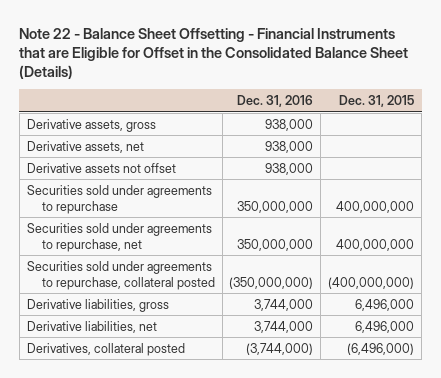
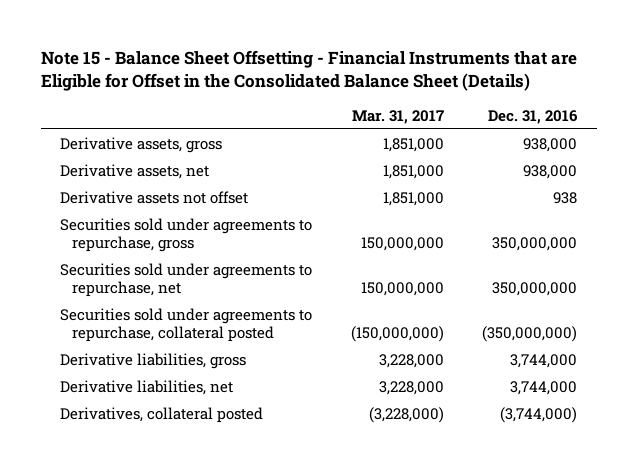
- Note 22 - Balance Sheet Offsetting - Financial Instruments that are Eligible for Offset in the Consolidated Balance Sheet (Details)
+ Note 15 - Balance Sheet Offsetting - Financial Instruments that are Eligible for Offset in the Consolidated Balance Sheet (Details)
- | Dec. 31, 2016 | Dec. 31, 2015
+ | Mar. 31, 2017 | Dec. 31, 2016
- Derivative assets not offset | 938,000 |
- Securities sold under agreements to repurchase | 350,000,000 | 400,000,000
+ Derivative assets not offset | 1,851,000 | 938
+ Securities sold under agreements to repurchase, gross | 150,000,000 | 350,000,000

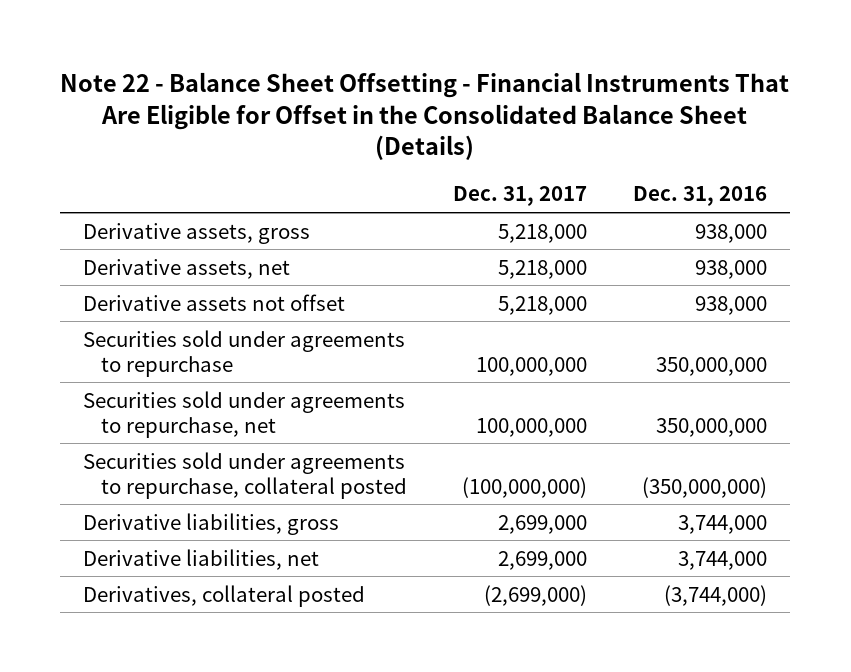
- Note 15 - Balance Sheet Offsetting - Financial Instruments that are Eligible for Offset in the Consolidated Balance Sheet (Details)
+ Note 22 - Balance Sheet Offsetting - Financial Instruments That Are Eligible for Offset in the Consolidated Balance Sheet (Details)
- | Mar. 31, 2017 | Dec. 31, 2016
+ | Dec. 31, 2017 | Dec. 31, 2016
- Derivative assets not offset | 1,851,000 | 938
- Securities sold under agreements to repurchase, gross | 150,000,000 | 350,000,000
+ Derivative assets not offset | 5,218,000 | 938,000
+ Securities sold under agreements to repurchase | 100,000,000 | 350,000,000

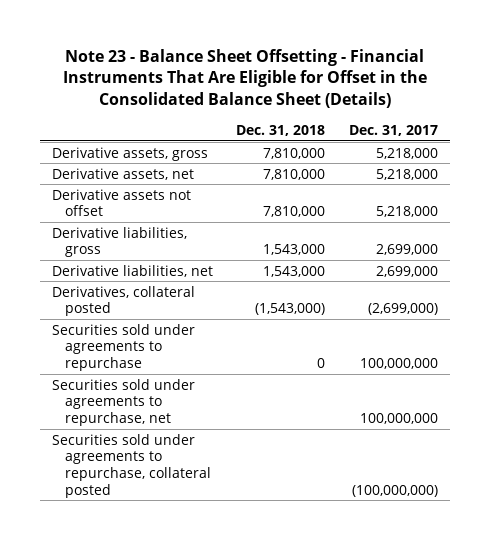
- Note 22 - Balance Sheet Offsetting - Financial Instruments That Are Eligible for Offset in the Consolidated Balance Sheet (Details)
+ Note 23 - Balance Sheet Offsetting - Financial Instruments That Are Eligible for Offset in the Consolidated Balance Sheet (Details)
- | Dec. 31, 2017 | Dec. 31, 2016
+ | Dec. 31, 2018 | Dec. 31, 2017
moved down: Securities sold under agreements to repurchase | 0 | 100,000,000
moved down: Securities sold under agreements to repurchase, net | | 100,000,000
moved down: Securities sold under agreements to repurchase, collateral posted | | (100,000,000)

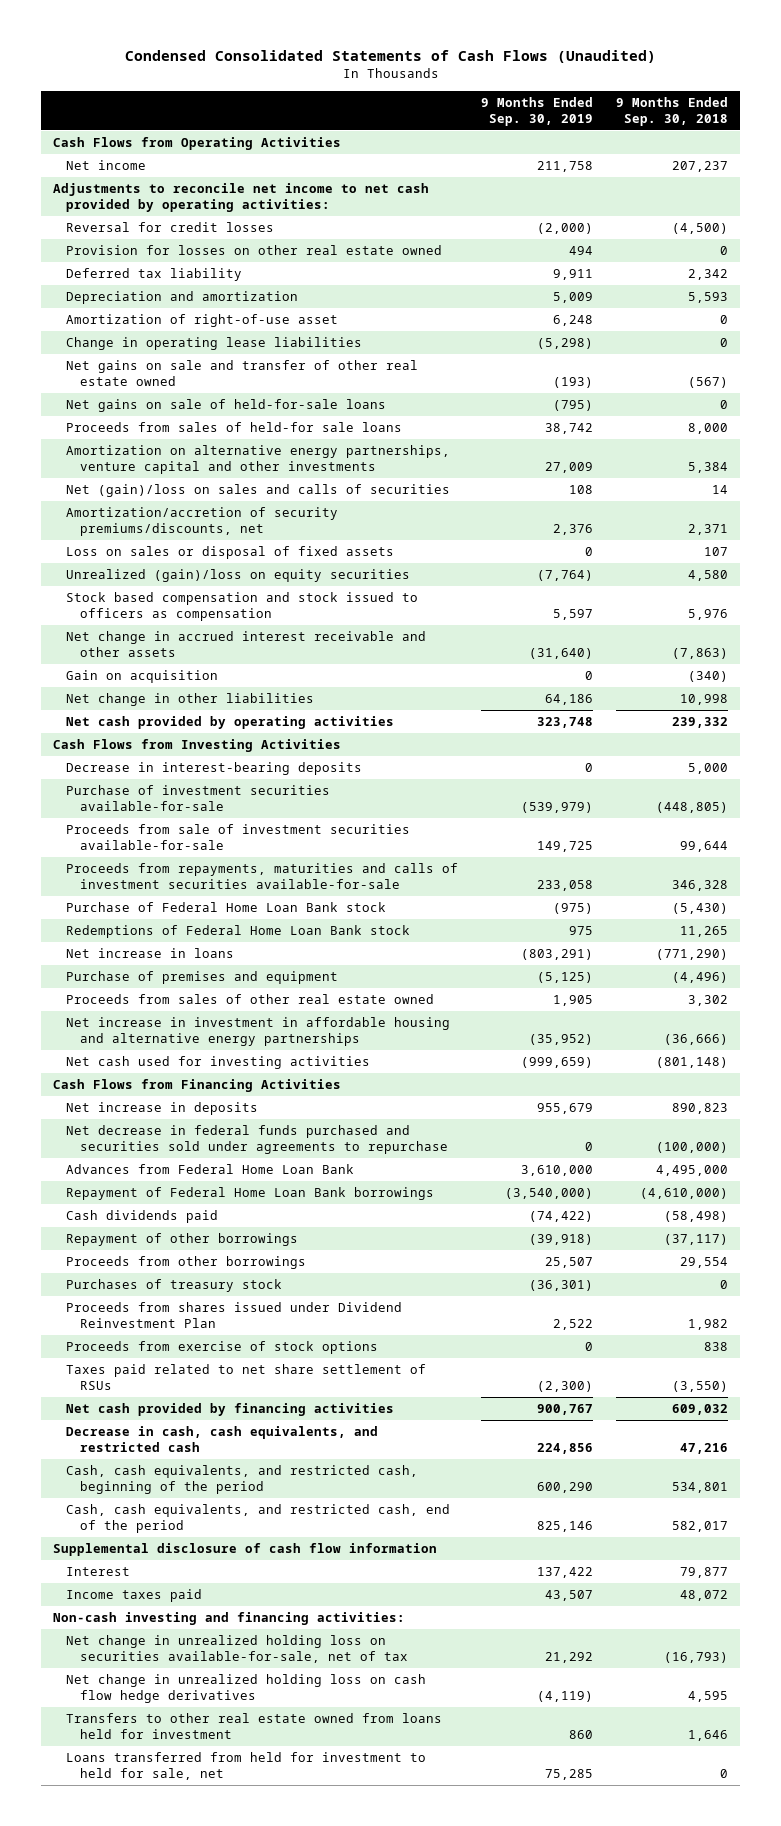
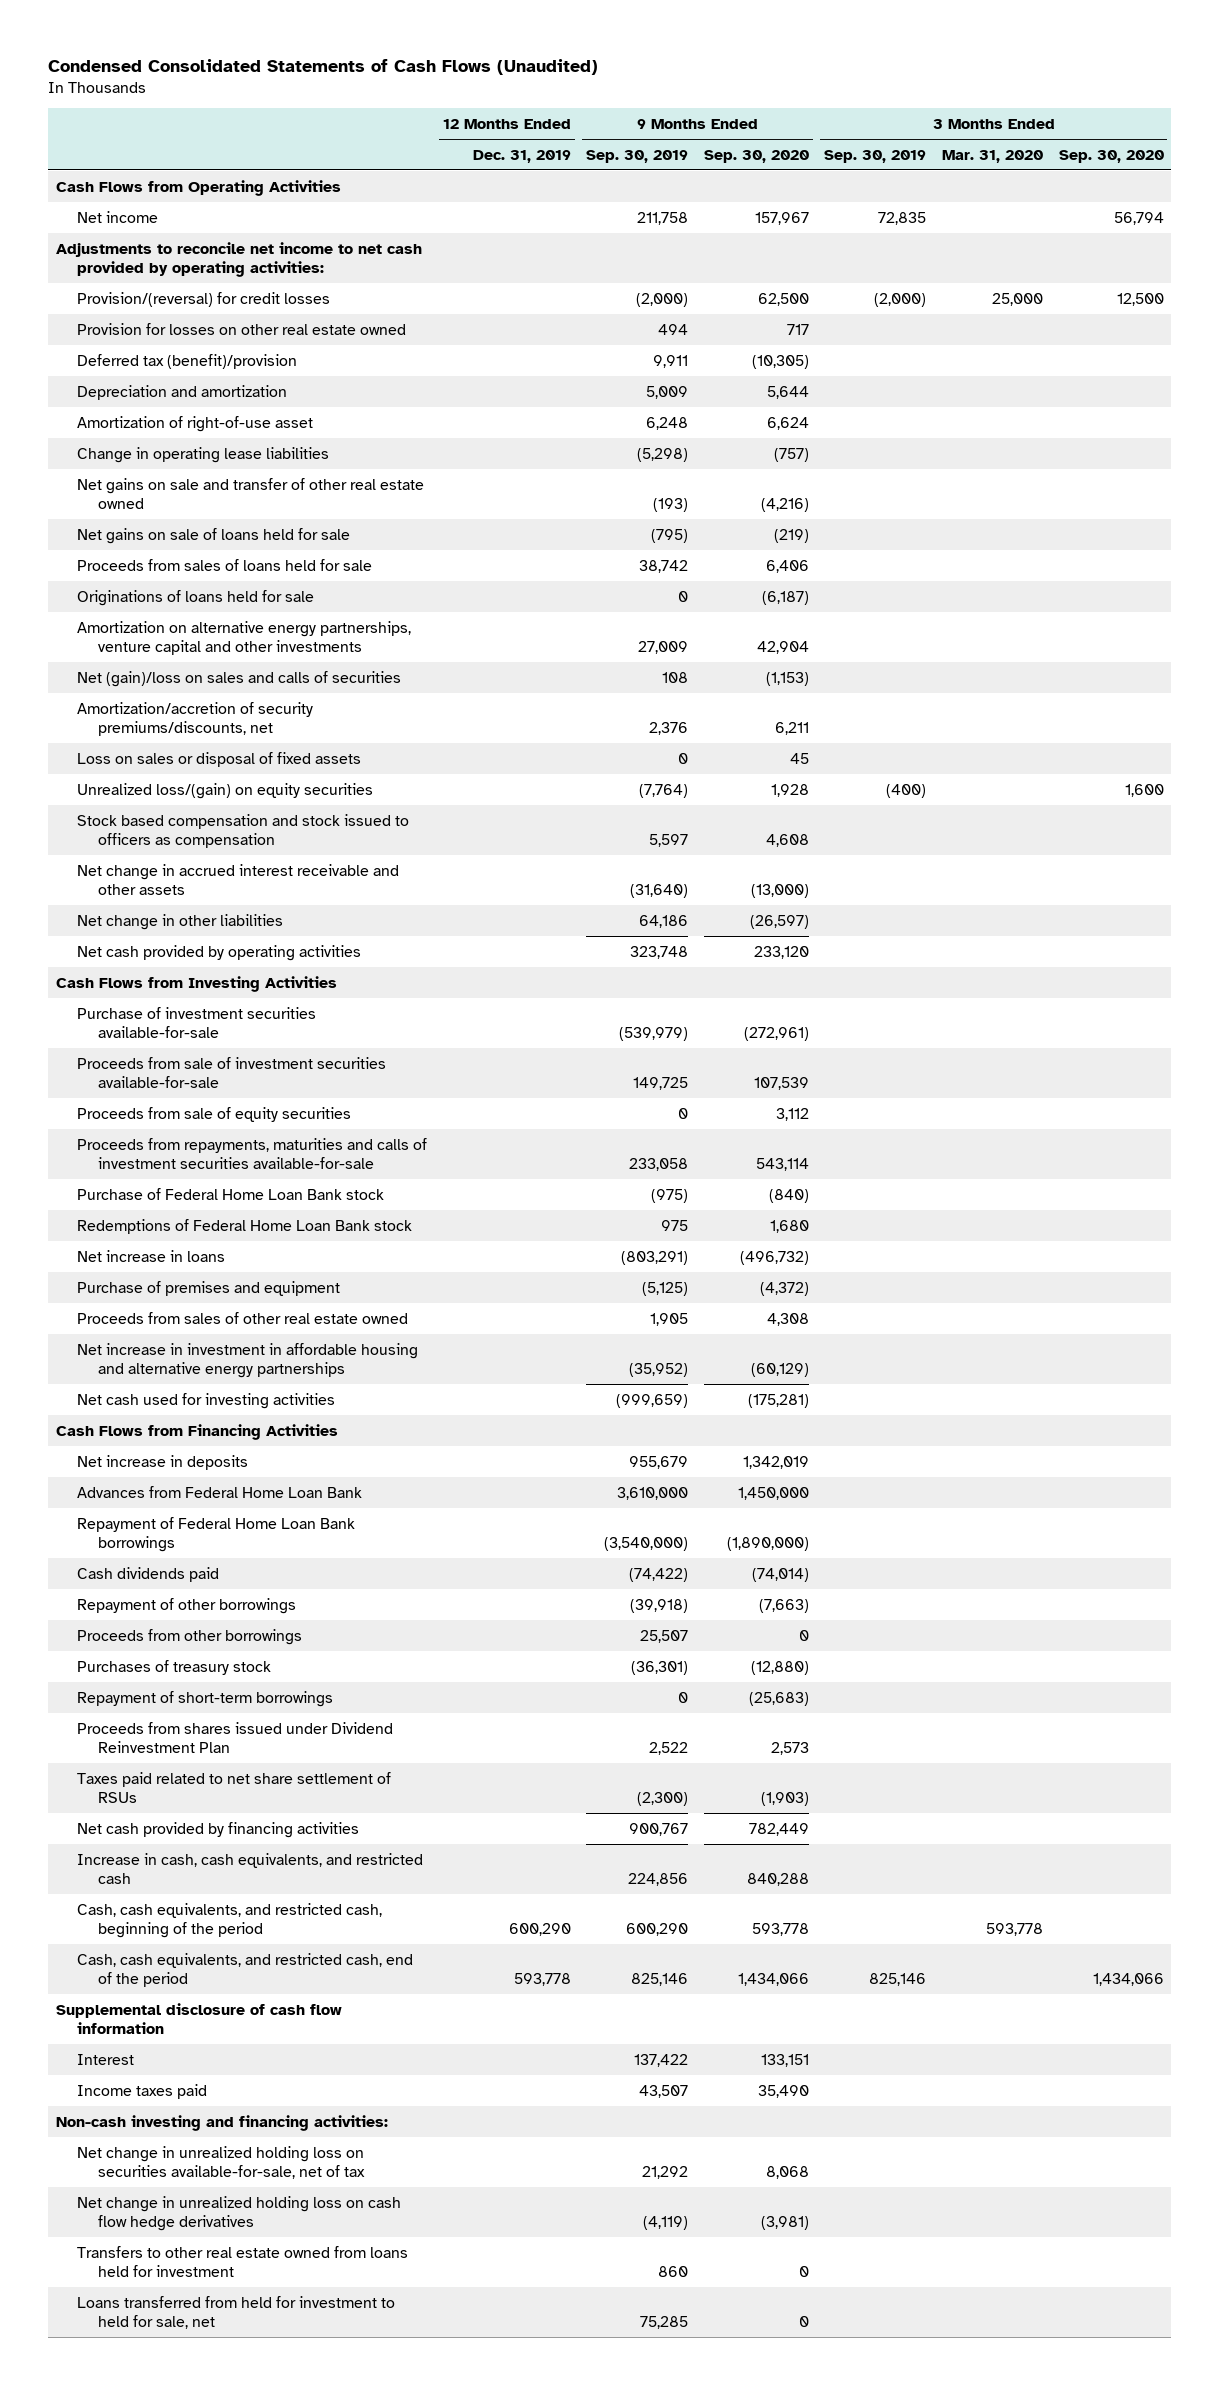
- | 9 Months Ended Sep. 30, 2019 | 9 Months Ended Sep. 30, 2018
+ | 12 Months Ended Dec. 31, 2019 | 9 Months Ended Sep. 30, 2019 | 9 Months Ended Sep. 30, 2020 | 3 Months Ended Sep. 30, 2019 | 3 Months Ended Mar. 31, 2020 | 3 Months Ended Sep. 30, 2020
- Reversal for credit losses | (2,000) | (4,500)
+ Provision/(reversal) for credit losses | | (2,000) | 62,500 | (2,000) | 25,000 | 12,500
- Deferred tax liability | 9,911 | 2,342
+ Deferred tax (benefit)/provision | | 9,911 | (10,305) | | |
- Net gains on sale of held-for-sale loans | (795) | 0
- Proceeds from sales of held-for sale loans | 38,742 | 8,000
+ Net gains on sale of loans held for sale | | (795) | (219) | | |
+ Proceeds from sales of loans held for sale | | 38,742 | 6,406 | | |
+ Originations of loans held for sale | | 0 | (6,187) | | |
- Unrealized (gain)/loss on equity securities | (7,764) | 4,580
+ Unrealized loss/(gain) on equity securities | | (7,764) | 1,928 | (400) | | 1,600
- Gain on acquisition | 0 | (340)
- Decrease in interest-bearing deposits | 0 | 5,000
+ Proceeds from sale of equity securities | | 0 | 3,112 | | |
- Net decrease in federal funds purchased and securities sold under agreements to repurchase | 0 | (100,000)
+ Repayment of short-term borrowings | | 0 | (25,683) | | |
- Proceeds from exercise of stock options | 0 | 838
- Decrease in cash, cash equivalents, and restricted cash | 224,856 | 47,216
+ Increase in cash, cash equivalents, and restricted cash | | 224,856 | 840,288 | | |

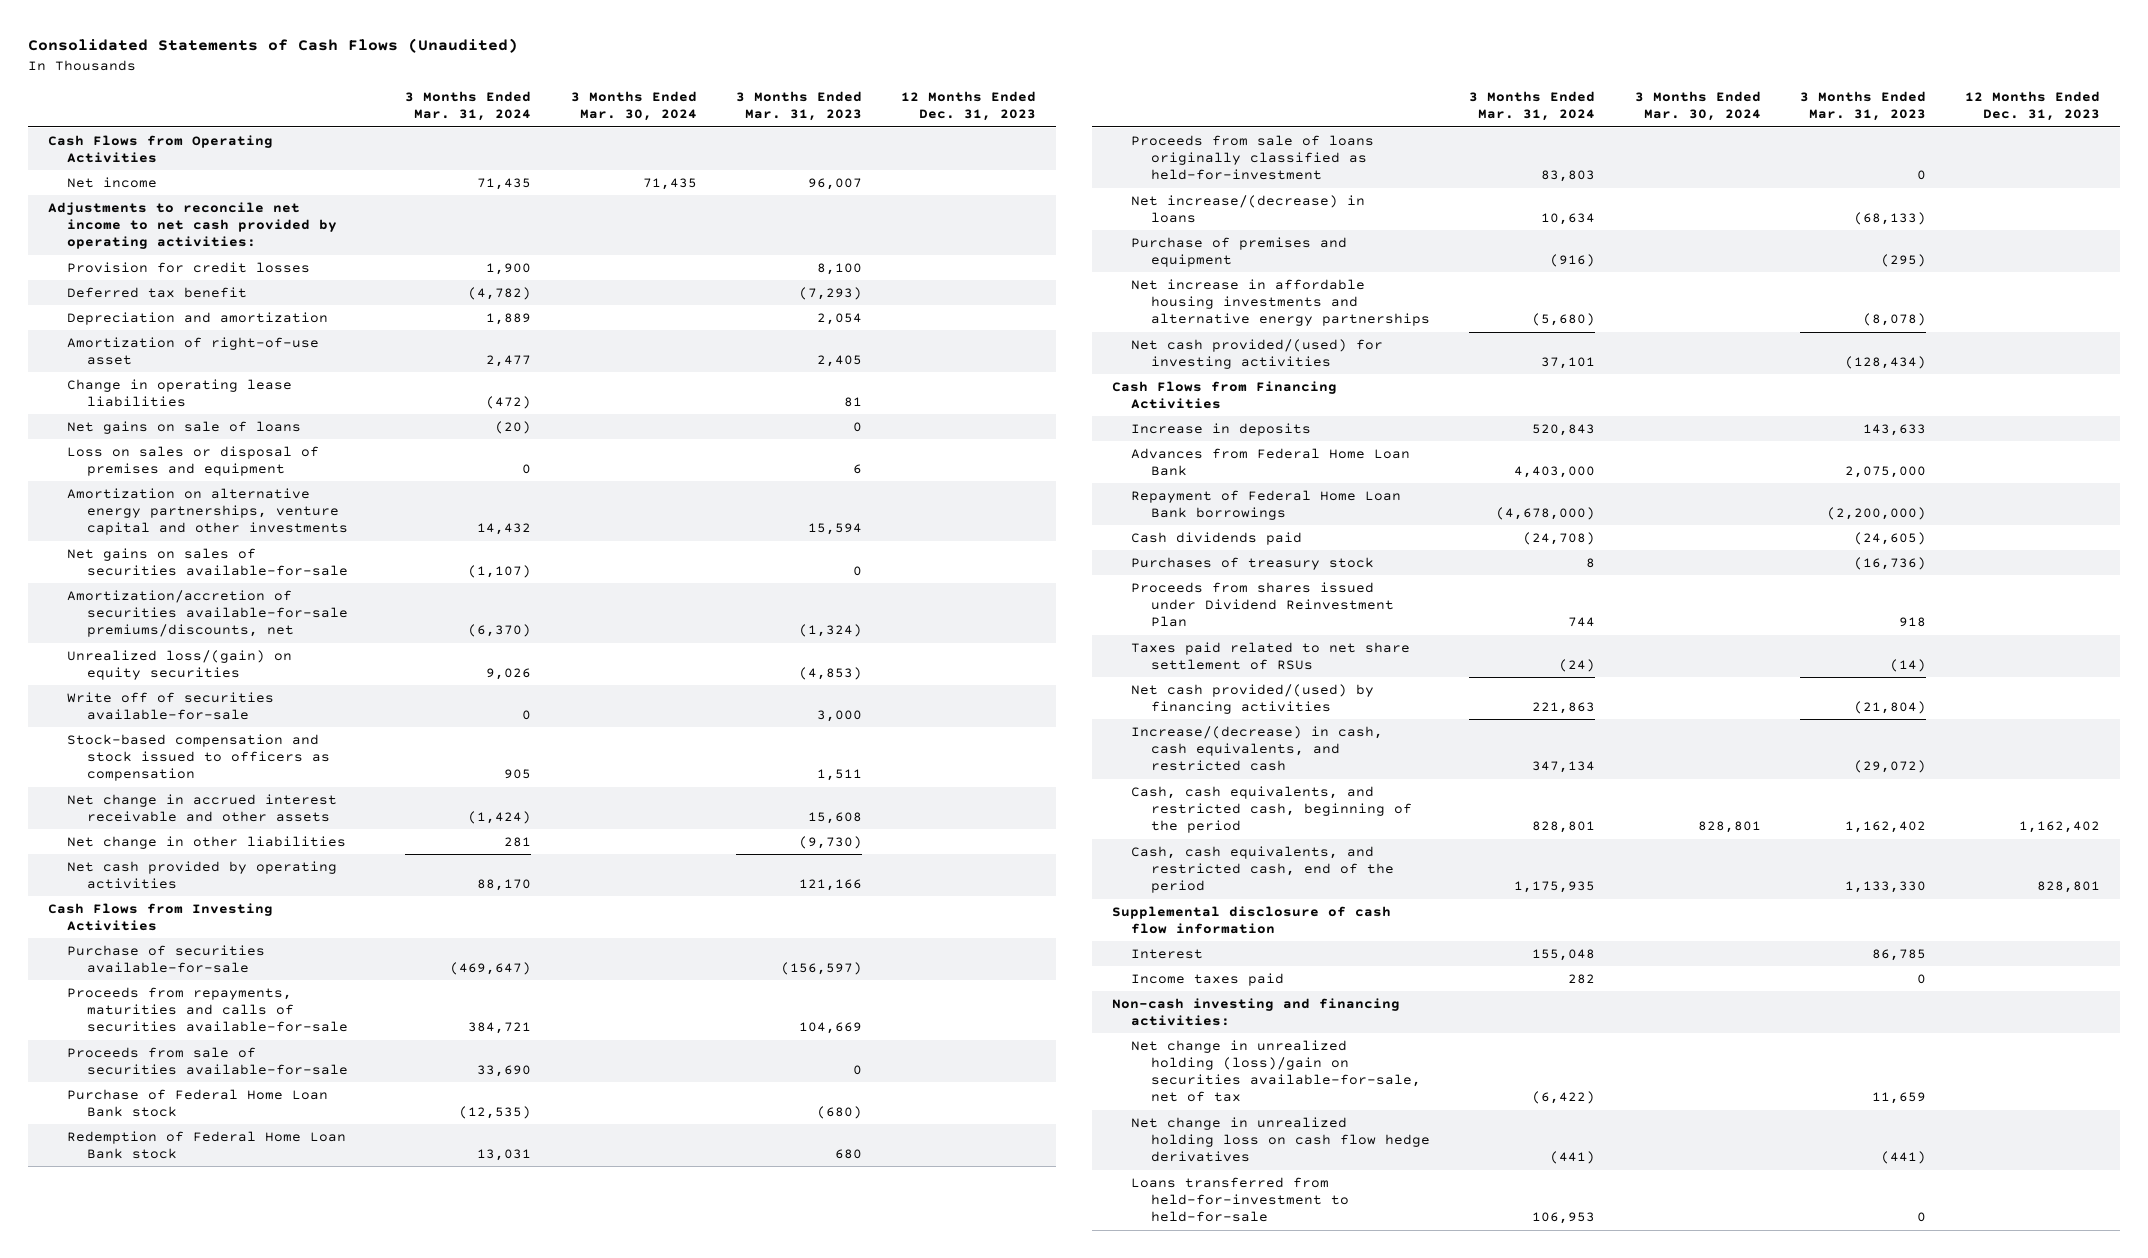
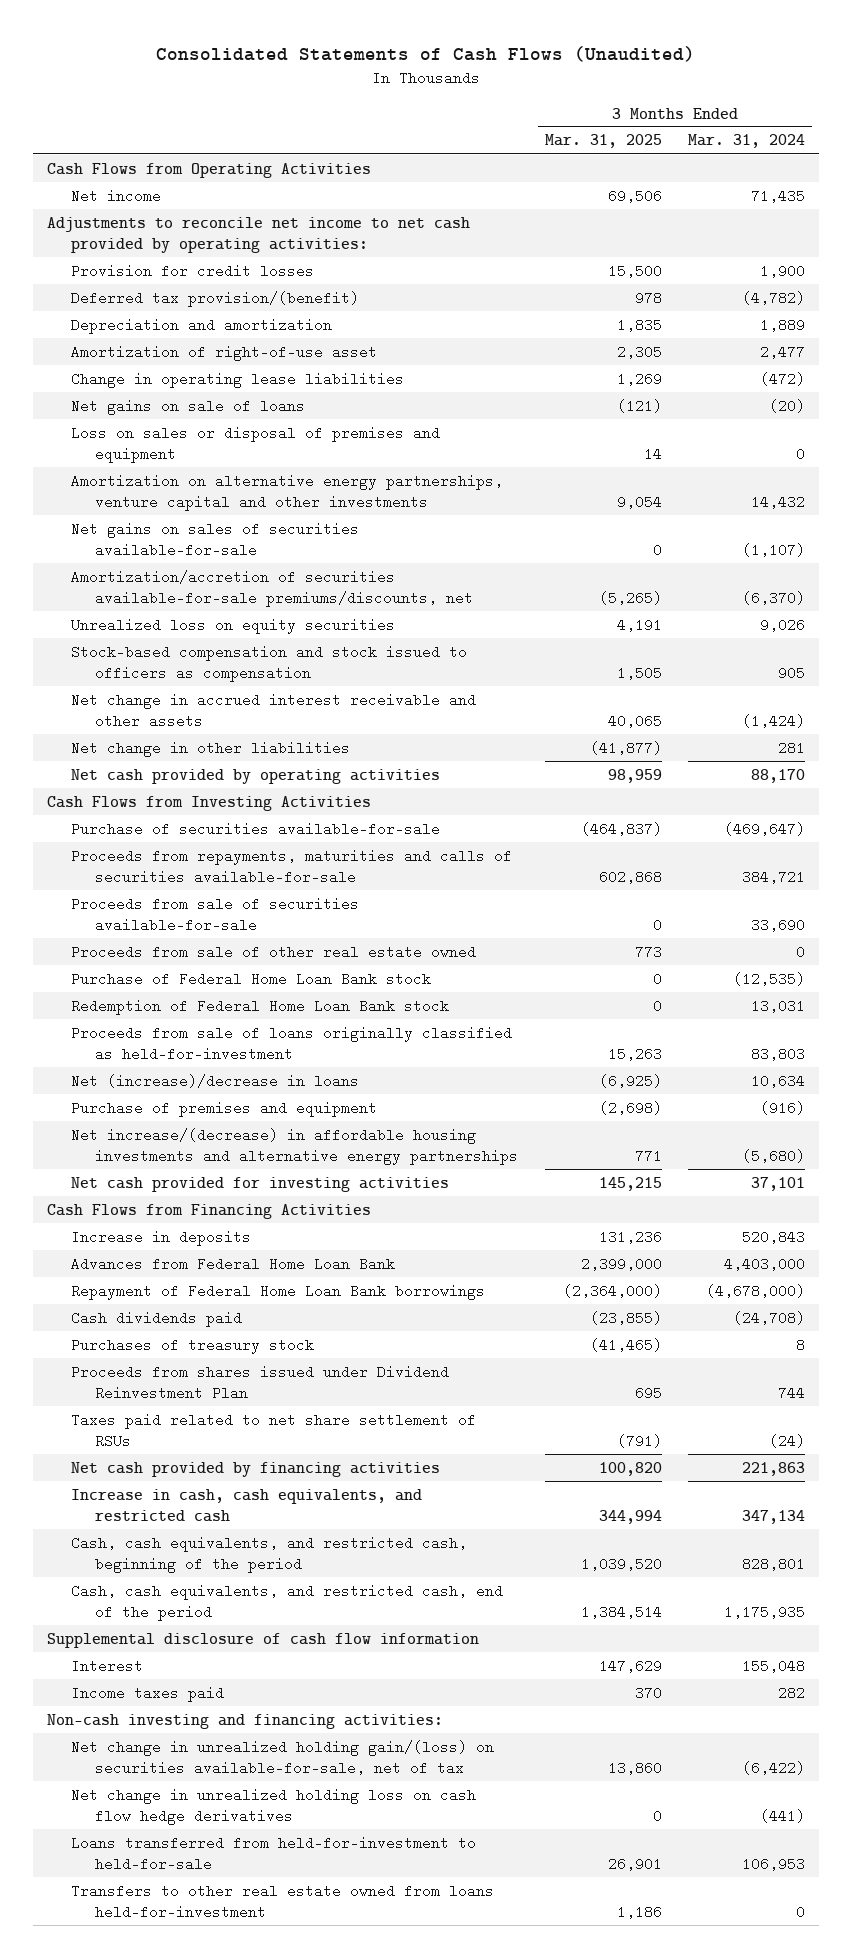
- | 3 Months Ended Mar. 31, 2024 | 3 Months Ended Mar. 30, 2024 | 3 Months Ended Mar. 31, 2023 | 12 Months Ended Dec. 31, 2023
+ | 3 Months Ended Mar. 31, 2025 | 3 Months Ended Mar. 31, 2024
- Deferred tax benefit | (4,782) | | (7,293) |
+ Deferred tax provision/(benefit) | 978 | (4,782)
- Unrealized loss/(gain) on equity securities | 9,026 | | (4,853) |
- Write off of securities available-for-sale | 0 | | 3,000 |
+ Unrealized loss on equity securities | 4,191 | 9,026
+ Proceeds from sale of other real estate owned | 773 | 0
- Net increase/(decrease) in loans | 10,634 | | (68,133) |
+ Net (increase)/decrease in loans | (6,925) | 10,634
- Net increase in affordable housing investments and alternative energy partnerships | (5,680) | | (8,078) |
- Net cash provided/(used) for investing activities | 37,101 | | (128,434) |
+ Net increase/(decrease) in affordable housing investments and alternative energy partnerships | 771 | (5,680)
+ Net cash provided for investing activities | 145,215 | 37,101
- Net cash provided/(used) by financing activities | 221,863 | | (21,804) |
- Increase/(decrease) in cash, cash equivalents, and restricted cash | 347,134 | | (29,072) |
+ Net cash provided by financing activities | 100,820 | 221,863
+ Increase in cash, cash equivalents, and restricted cash | 344,994 | 347,134
- Net change in unrealized holding (loss)/gain on securities available-for-sale, net of tax | (6,422) | | 11,659 |
+ Net change in unrealized holding gain/(loss) on securities available-for-sale, net of tax | 13,860 | (6,422)
+ Transfers to other real estate owned from loans held-for-investment | 1,186 | 0

